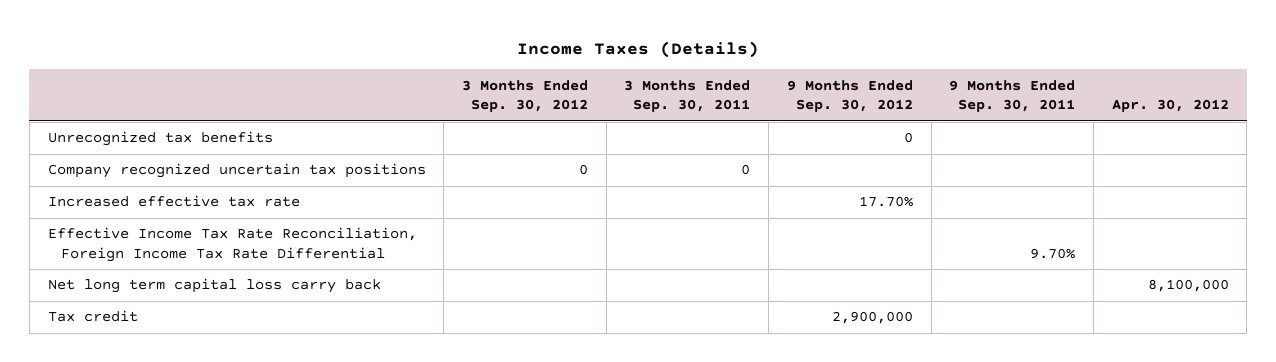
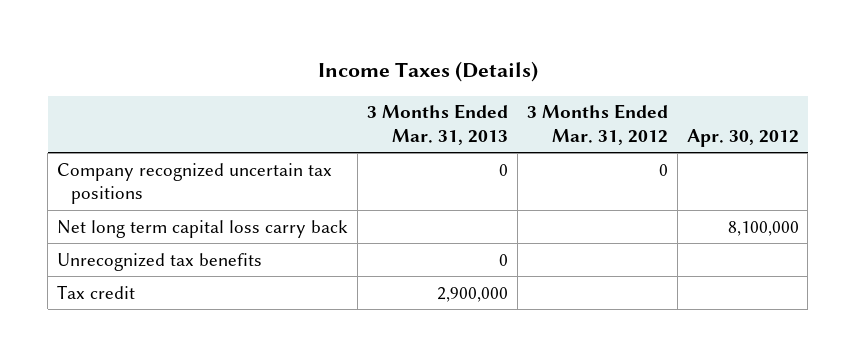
- | 3 Months Ended Sep. 30, 2012 | 3 Months Ended Sep. 30, 2011 | 9 Months Ended Sep. 30, 2012 | 9 Months Ended Sep. 30, 2011 | Apr. 30, 2012
+ | 3 Months Ended Mar. 31, 2013 | 3 Months Ended Mar. 31, 2012 | Apr. 30, 2012
- Increased effective tax rate | | | 17.70% | |
- Effective Income Tax Rate Reconciliation, Foreign Income Tax Rate Differential | | | | 9.70% |
moved down: Unrecognized tax benefits | 0 | |

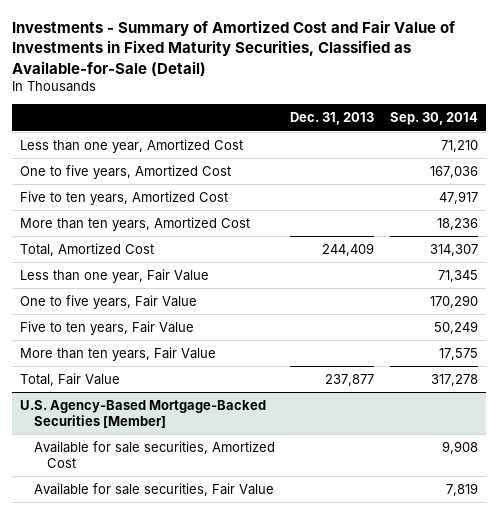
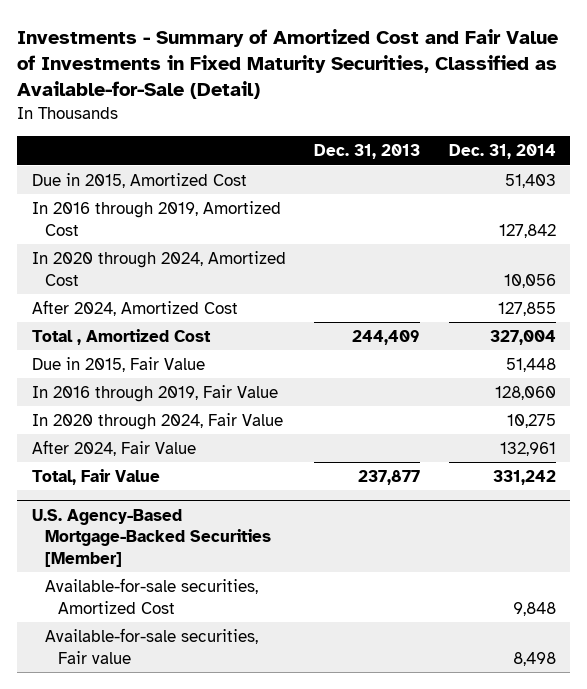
- | Dec. 31, 2013 | Sep. 30, 2014
+ | Dec. 31, 2013 | Dec. 31, 2014
- Less than one year, Amortized Cost | | 71,210
- One to five years, Amortized Cost | | 167,036
- Five to ten years, Amortized Cost | | 47,917
- More than ten years, Amortized Cost | | 18,236
- Total, Amortized Cost | 244,409 | 314,307
- Less than one year, Fair Value | | 71,345
- One to five years, Fair Value | | 170,290
- Five to ten years, Fair Value | | 50,249
- More than ten years, Fair Value | | 17,575
+ Due in 2015, Amortized Cost | | 51,403
+ In 2016 through 2019, Amortized Cost | | 127,842
+ In 2020 through 2024, Amortized Cost | | 10,056
+ After 2024, Amortized Cost | | 127,855
+ Total , Amortized Cost | 244,409 | 327,004
+ Due in 2015, Fair Value | | 51,448
+ In 2016 through 2019, Fair Value | | 128,060
+ In 2020 through 2024, Fair Value | | 10,275
+ After 2024, Fair Value | | 132,961
@ U.S. Agency-Based Mortgage-Backed Securities [Member]
- Available for sale securities, Amortized Cost | | 9,908
- Available for sale securities, Fair Value | | 7,819
+ Available-for-sale securities, Amortized Cost | | 9,848
+ Available-for-sale securities, Fair value | | 8,498

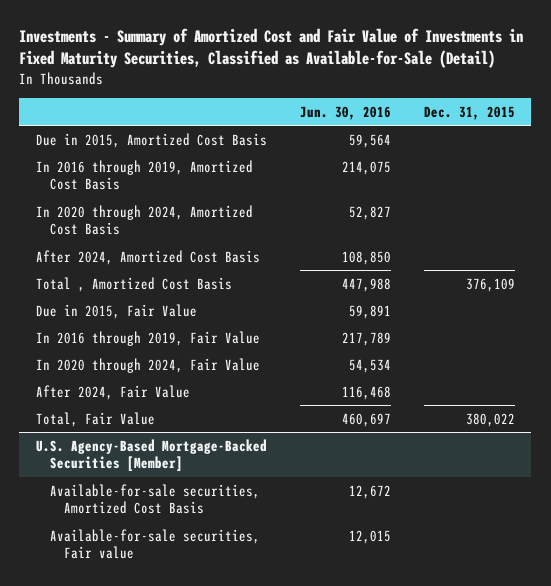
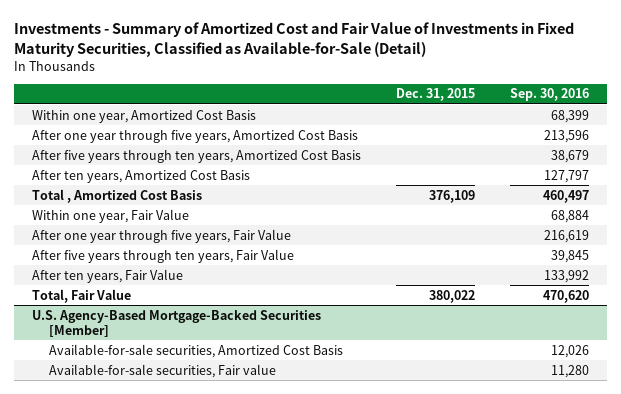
- | Jun. 30, 2016 | Dec. 31, 2015
+ | Dec. 31, 2015 | Sep. 30, 2016
- Due in 2015, Amortized Cost Basis | 59,564 |
- In 2016 through 2019, Amortized Cost Basis | 214,075 |
- In 2020 through 2024, Amortized Cost Basis | 52,827 |
- After 2024, Amortized Cost Basis | 108,850 |
+ Within one year, Amortized Cost Basis | | 68,399
+ After one year through five years, Amortized Cost Basis | | 213,596
+ After five years through ten years, Amortized Cost Basis | | 38,679
+ After ten years, Amortized Cost Basis | | 127,797
- Due in 2015, Fair Value | 59,891 |
- In 2016 through 2019, Fair Value | 217,789 |
- In 2020 through 2024, Fair Value | 54,534 |
- After 2024, Fair Value | 116,468 |
+ Within one year, Fair Value | | 68,884
+ After one year through five years, Fair Value | | 216,619
+ After five years through ten years, Fair Value | | 39,845
+ After ten years, Fair Value | | 133,992

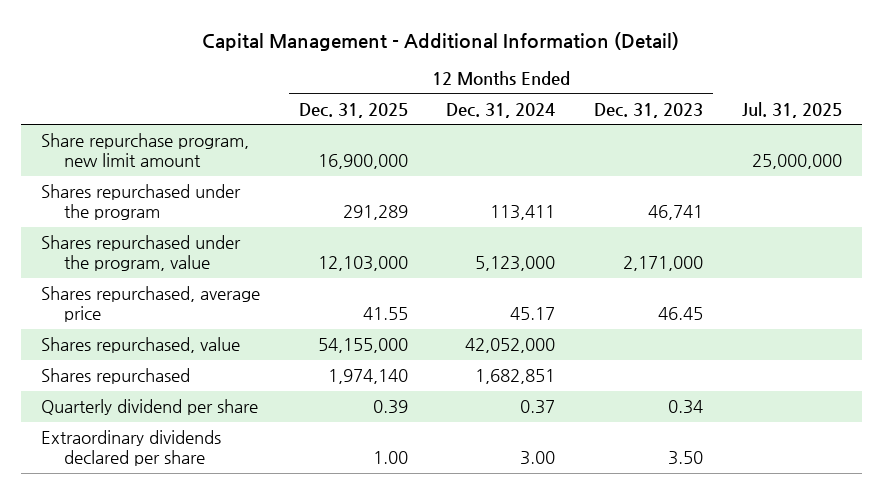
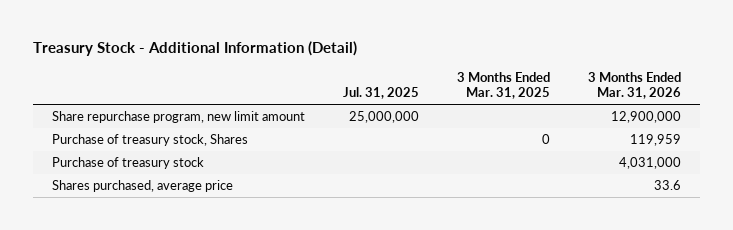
- Capital Management - Additional Information (Detail)
+ Treasury Stock - Additional Information (Detail)
- | 12 Months Ended Dec. 31, 2025 | 12 Months Ended Dec. 31, 2024 | 12 Months Ended Dec. 31, 2023 | Jul. 31, 2025
+ | Jul. 31, 2025 | 3 Months Ended Mar. 31, 2025 | 3 Months Ended Mar. 31, 2026
- Shares repurchased under the program | 291,289 | 113,411 | 46,741 |
- Shares repurchased under the program, value | 12,103,000 | 5,123,000 | 2,171,000 |
- Shares repurchased, average price | 41.55 | 45.17 | 46.45 |
- Shares repurchased, value | 54,155,000 | 42,052,000 | |
- Shares repurchased | 1,974,140 | 1,682,851 | |
- Quarterly dividend per share | 0.39 | 0.37 | 0.34 |
- Extraordinary dividends declared per share | 1.00 | 3.00 | 3.50 |
+ Purchase of treasury stock, Shares | | 0 | 119,959
+ Purchase of treasury stock | | | 4,031,000
+ Shares purchased, average price | | | 33.6

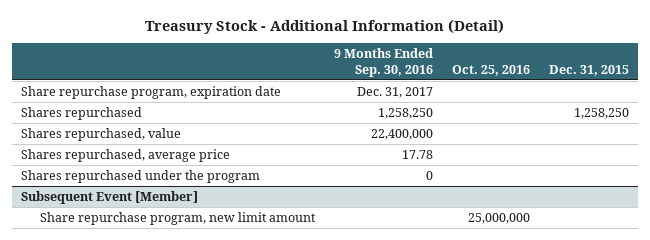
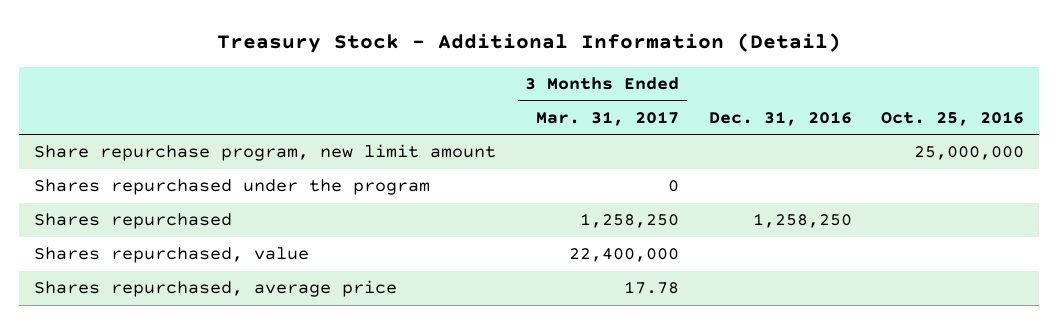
- | 9 Months Ended Sep. 30, 2016 | Oct. 25, 2016 | Dec. 31, 2015
+ | 3 Months Ended Mar. 31, 2017 | Dec. 31, 2016 | Oct. 25, 2016
- Share repurchase program, expiration date | Dec. 31, 2017 | |
+ Share repurchase program, new limit amount | | | 25,000,000
moved up: Shares repurchased under the program | 0 | |
- Subsequent Event [Member]
- Share repurchase program, new limit amount | | 25,000,000 |

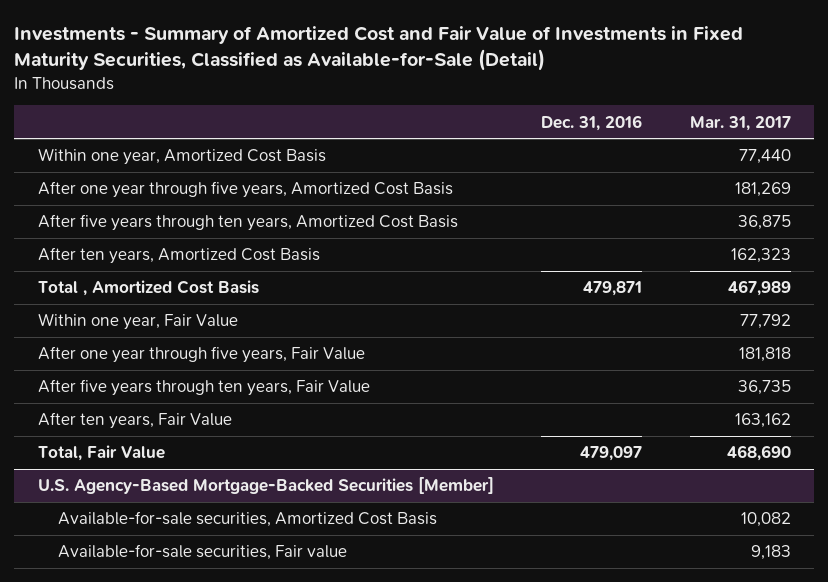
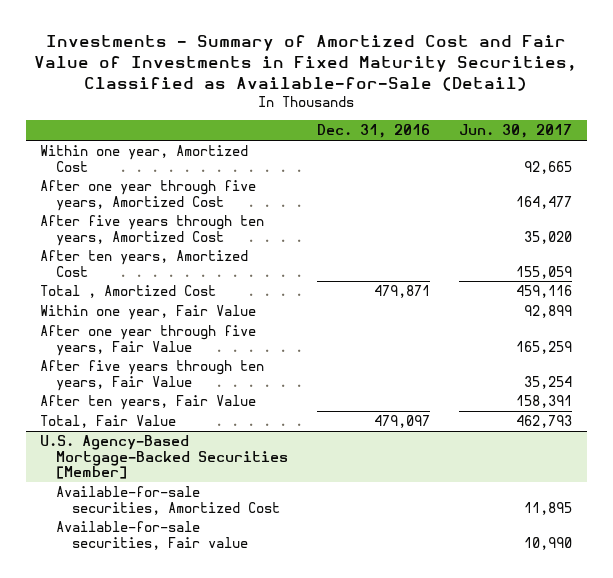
- | Dec. 31, 2016 | Mar. 31, 2017
+ | Dec. 31, 2016 | Jun. 30, 2017
- Within one year, Amortized Cost Basis | | 77,440
- After one year through five years, Amortized Cost Basis | | 181,269
- After five years through ten years, Amortized Cost Basis | | 36,875
- After ten years, Amortized Cost Basis | | 162,323
- Total , Amortized Cost Basis | 479,871 | 467,989
+ Within one year, Amortized Cost | | 92,665
+ After one year through five years, Amortized Cost | | 164,477
+ After five years through ten years, Amortized Cost | | 35,020
+ After ten years, Amortized Cost | | 155,059
+ Total , Amortized Cost | 479,871 | 459,116
@ U.S. Agency-Based Mortgage-Backed Securities [Member]
- Available-for-sale securities, Amortized Cost Basis | | 10,082
+ Available-for-sale securities, Amortized Cost | | 11,895

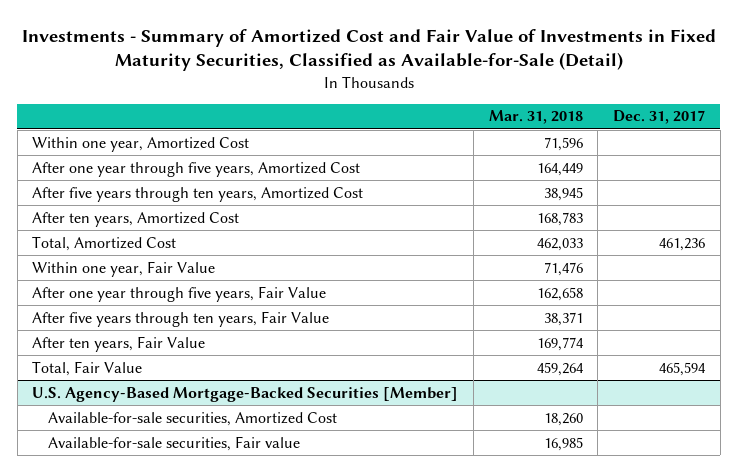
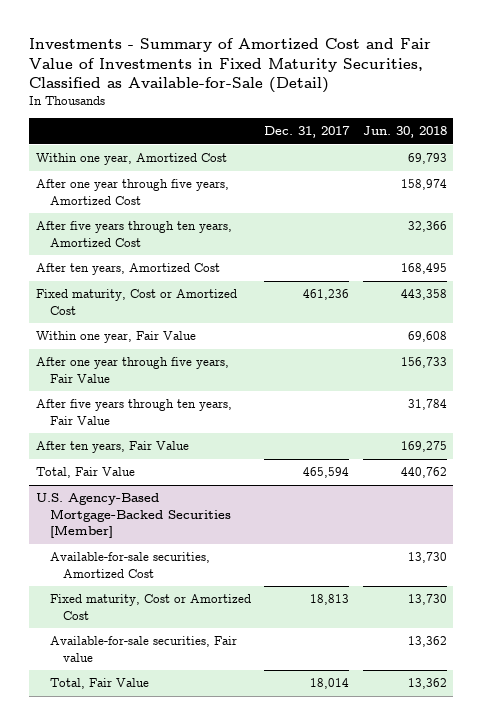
- | Mar. 31, 2018 | Dec. 31, 2017
+ | Dec. 31, 2017 | Jun. 30, 2018
- Total, Amortized Cost | 462,033 | 461,236
+ Fixed maturity, Cost or Amortized Cost | 461,236 | 443,358
@ U.S. Agency-Based Mortgage-Backed Securities [Member]
+ Fixed maturity, Cost or Amortized Cost | 18,813 | 13,730
+ Total, Fair Value | 18,014 | 13,362

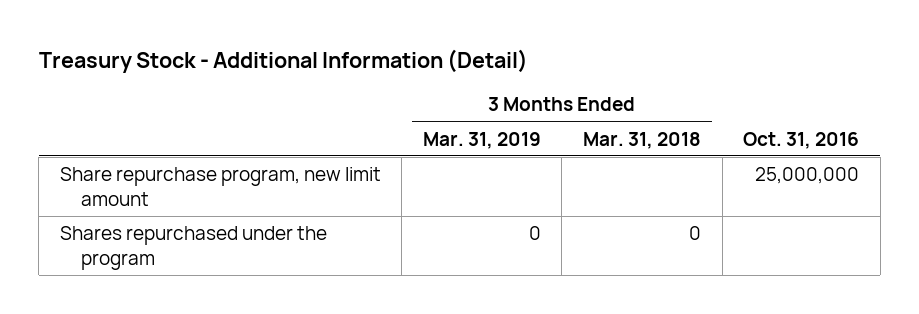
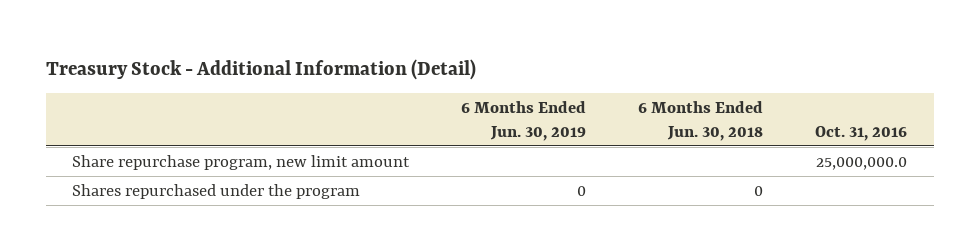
- | 3 Months Ended Mar. 31, 2019 | 3 Months Ended Mar. 31, 2018 | Oct. 31, 2016
+ | 6 Months Ended Jun. 30, 2019 | 6 Months Ended Jun. 30, 2018 | Oct. 31, 2016
- Share repurchase program, new limit amount | | | 25,000,000
+ Share repurchase program, new limit amount | | | 25,000,000.0

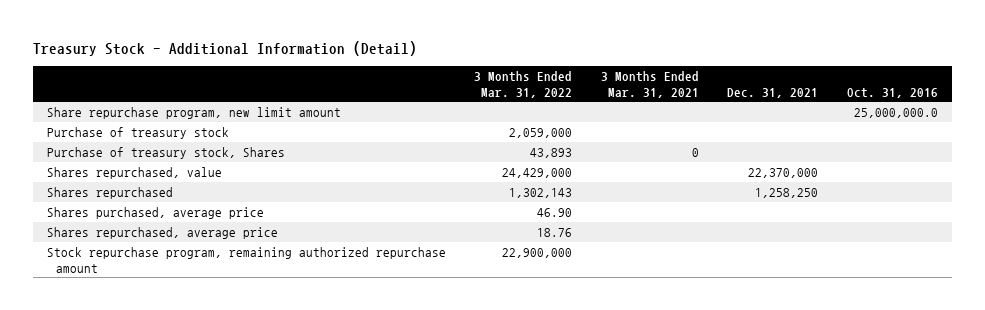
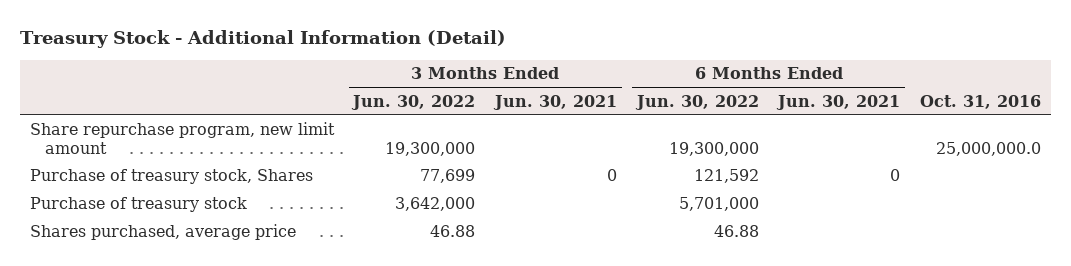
- | 3 Months Ended Mar. 31, 2022 | 3 Months Ended Mar. 31, 2021 | Dec. 31, 2021 | Oct. 31, 2016
+ | 3 Months Ended Jun. 30, 2022 | 3 Months Ended Jun. 30, 2021 | 6 Months Ended Jun. 30, 2022 | 6 Months Ended Jun. 30, 2021 | Oct. 31, 2016
- Shares repurchased, value | 24,429,000 | | 22,370,000 |
- Shares repurchased | 1,302,143 | | 1,258,250 |
moved down: Purchase of treasury stock | 3,642,000 | | 5,701,000 | |
- Shares repurchased, average price | 18.76 | | |
- Stock repurchase program, remaining authorized repurchase amount | 22,900,000 | | |

